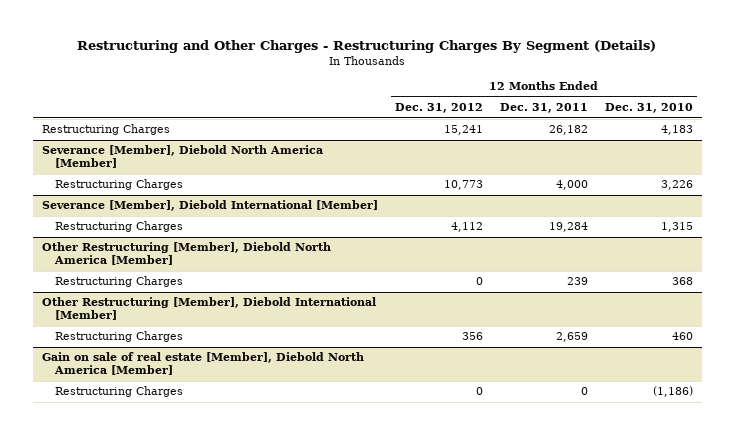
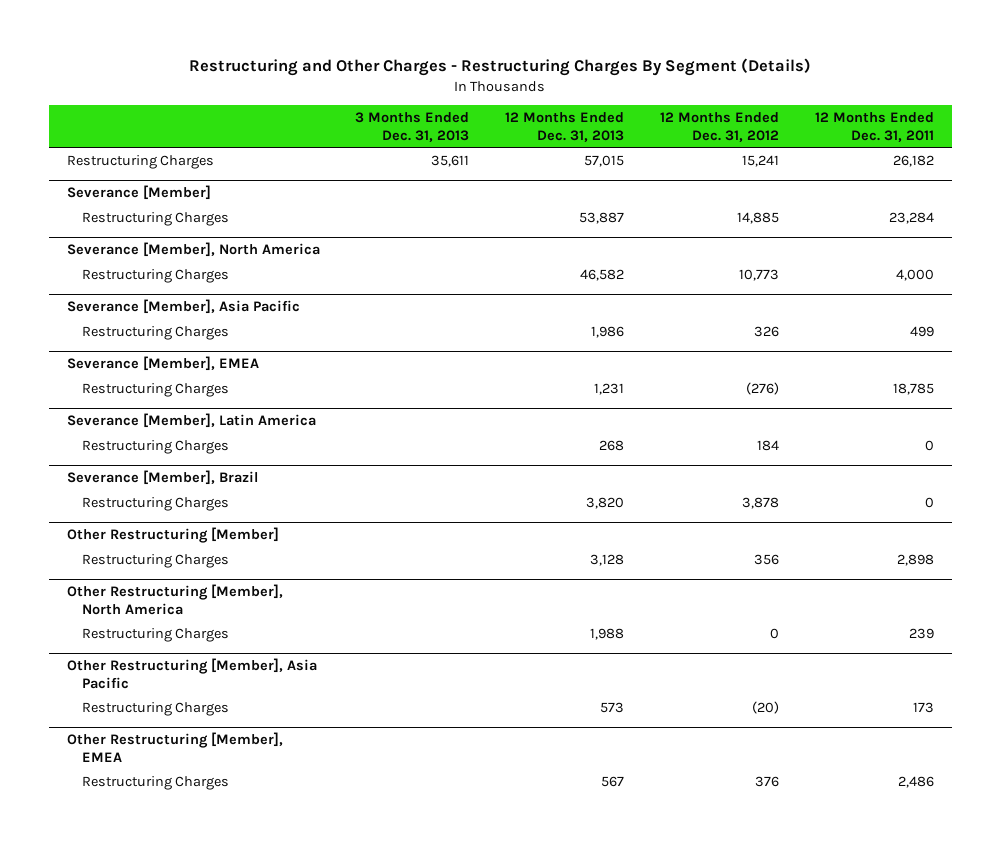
- | 12 Months Ended Dec. 31, 2012 | 12 Months Ended Dec. 31, 2011 | 12 Months Ended Dec. 31, 2010
+ | 3 Months Ended Dec. 31, 2013 | 12 Months Ended Dec. 31, 2013 | 12 Months Ended Dec. 31, 2012 | 12 Months Ended Dec. 31, 2011
- Severance [Member], Diebold North America [Member]
+ Severance [Member]
+ Restructuring Charges | | 53,887 | 14,885 | 23,284
+ Severance [Member], North America
- Severance [Member], Diebold International [Member]
- Restructuring Charges | 4,112 | 19,284 | 1,315
- Other Restructuring [Member], Diebold North America [Member]
+ Severance [Member], Asia Pacific
+ Restructuring Charges | | 1,986 | 326 | 499
+ Severance [Member], EMEA
+ Restructuring Charges | | 1,231 | (276) | 18,785
+ Severance [Member], Latin America
+ Restructuring Charges | | 268 | 184 | 0
+ Severance [Member], Brazil
+ Restructuring Charges | | 3,820 | 3,878 | 0
+ Other Restructuring [Member]
+ Restructuring Charges | | 3,128 | 356 | 2,898
+ Other Restructuring [Member], North America
- Other Restructuring [Member], Diebold International [Member]
- Restructuring Charges | 356 | 2,659 | 460
- Gain on sale of real estate [Member], Diebold North America [Member]
- Restructuring Charges | 0 | 0 | (1,186)
+ Other Restructuring [Member], Asia Pacific
+ Restructuring Charges | | 573 | (20) | 173
+ Other Restructuring [Member], EMEA
+ Restructuring Charges | | 567 | 376 | 2,486

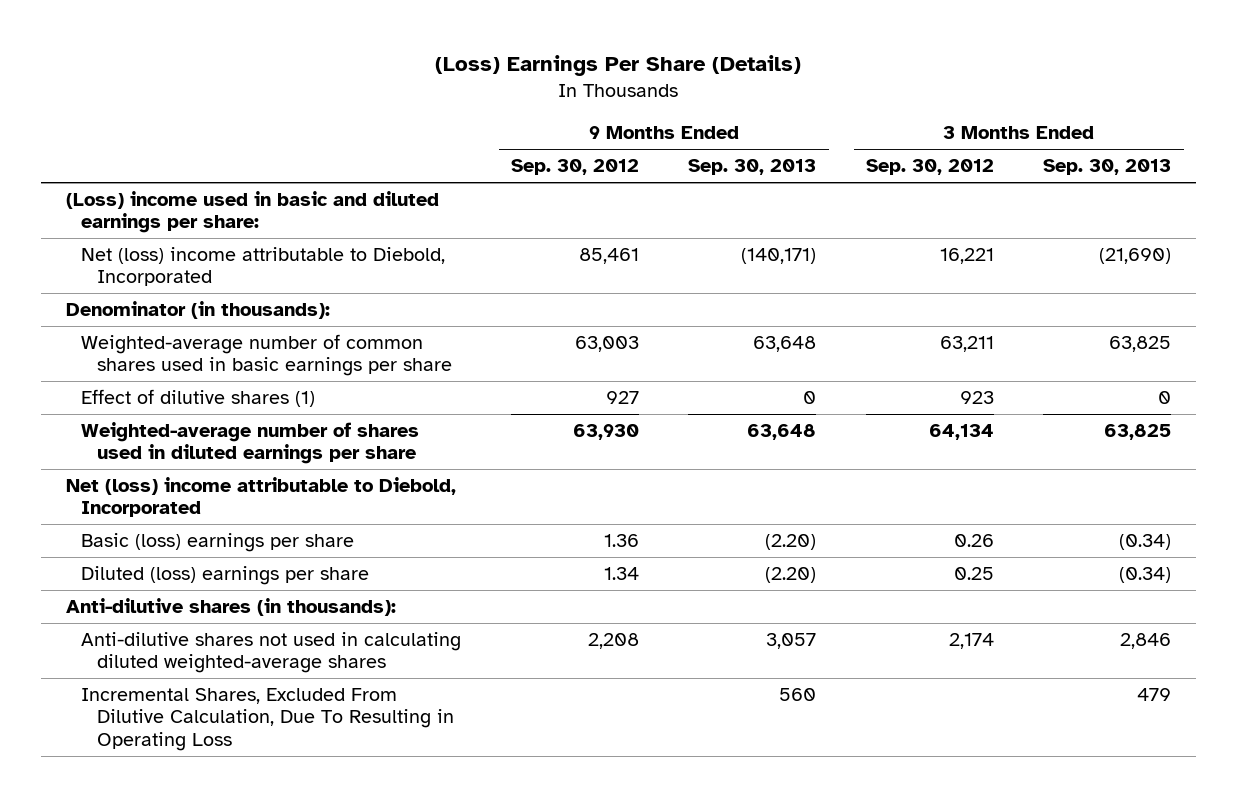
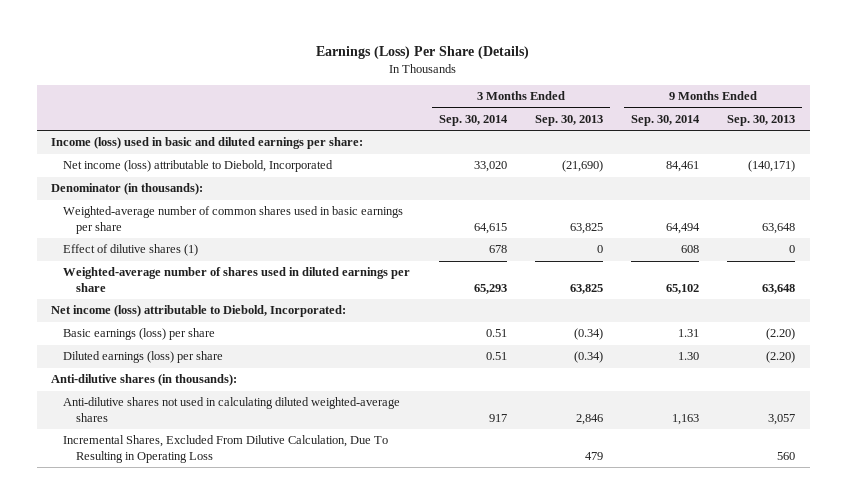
- (Loss) Earnings Per Share (Details)
+ Earnings (Loss) Per Share (Details)
- | 9 Months Ended Sep. 30, 2012 | 9 Months Ended Sep. 30, 2013 | 3 Months Ended Sep. 30, 2012 | 3 Months Ended Sep. 30, 2013
+ | 3 Months Ended Sep. 30, 2014 | 3 Months Ended Sep. 30, 2013 | 9 Months Ended Sep. 30, 2014 | 9 Months Ended Sep. 30, 2013
- (Loss) income used in basic and diluted earnings per share:
- Net (loss) income attributable to Diebold, Incorporated | 85,461 | (140,171) | 16,221 | (21,690)
+ Income (loss) used in basic and diluted earnings per share:
+ Net income (loss) attributable to Diebold, Incorporated | 33,020 | (21,690) | 84,461 | (140,171)
- Net (loss) income attributable to Diebold, Incorporated
- Basic (loss) earnings per share | 1.36 | (2.20) | 0.26 | (0.34)
- Diluted (loss) earnings per share | 1.34 | (2.20) | 0.25 | (0.34)
+ Net income (loss) attributable to Diebold, Incorporated:
+ Basic earnings (loss) per share | 0.51 | (0.34) | 1.31 | (2.20)
+ Diluted earnings (loss) per share | 0.51 | (0.34) | 1.30 | (2.20)

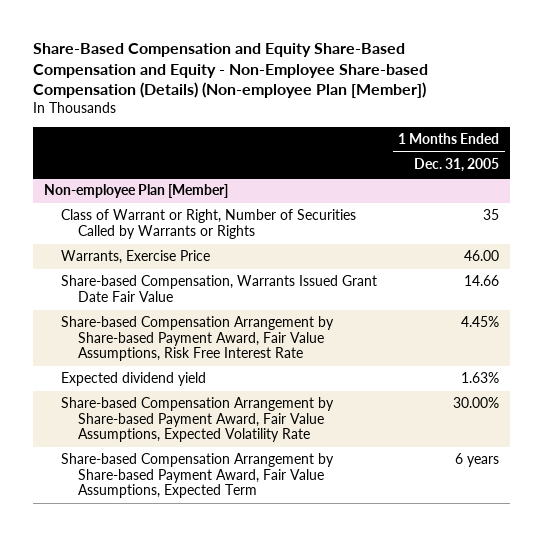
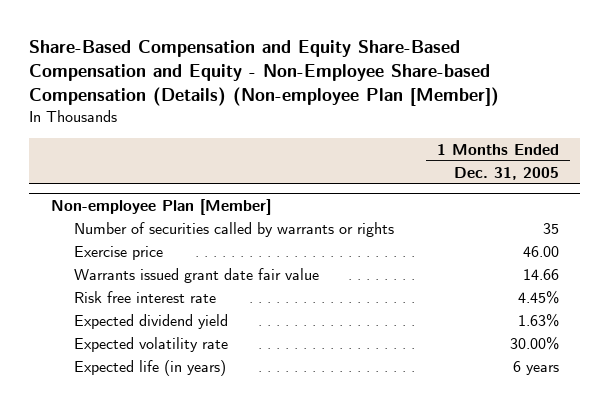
@ Non-employee Plan [Member]
- Class of Warrant or Right, Number of Securities Called by Warrants or Rights | 35
- Warrants, Exercise Price | 46.00
- Share-based Compensation, Warrants Issued Grant Date Fair Value | 14.66
- Share-based Compensation Arrangement by Share-based Payment Award, Fair Value Assumptions, Risk Free Interest Rate | 4.45%
+ Number of securities called by warrants or rights | 35
+ Exercise price | 46.00
+ Warrants issued grant date fair value | 14.66
+ Risk free interest rate | 4.45%
- Share-based Compensation Arrangement by Share-based Payment Award, Fair Value Assumptions, Expected Volatility Rate | 30.00%
- Share-based Compensation Arrangement by Share-based Payment Award, Fair Value Assumptions, Expected Term | 6 years
+ Expected volatility rate | 30.00%
+ Expected life (in years) | 6 years

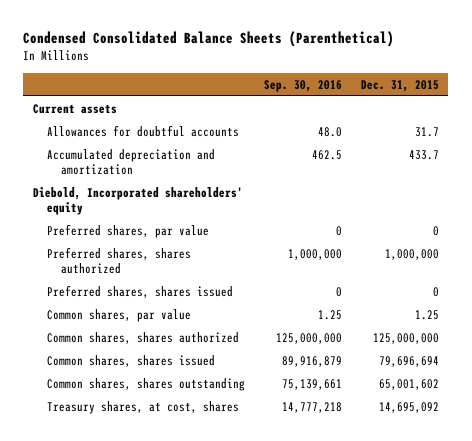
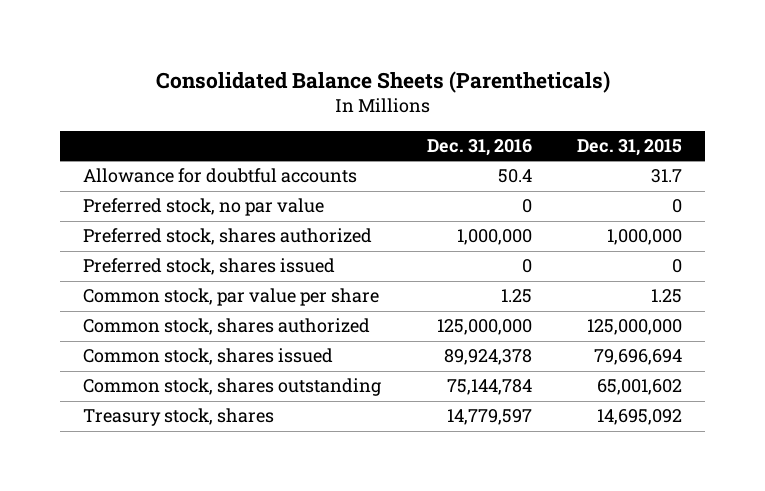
- Condensed Consolidated Balance Sheets (Parenthetical)
+ Consolidated Balance Sheets (Parentheticals)
- | Sep. 30, 2016 | Dec. 31, 2015
+ | Dec. 31, 2016 | Dec. 31, 2015
- Current assets
- Allowances for doubtful accounts | 48.0 | 31.7
- Accumulated depreciation and amortization | 462.5 | 433.7
- Diebold, Incorporated shareholders' equity
- Preferred shares, par value | 0 | 0
- Preferred shares, shares authorized | 1,000,000 | 1,000,000
- Preferred shares, shares issued | 0 | 0
- Common shares, par value | 1.25 | 1.25
- Common shares, shares authorized | 125,000,000 | 125,000,000
- Common shares, shares issued | 89,916,879 | 79,696,694
- Common shares, shares outstanding | 75,139,661 | 65,001,602
- Treasury shares, at cost, shares | 14,777,218 | 14,695,092
+ Allowance for doubtful accounts | 50.4 | 31.7
+ Preferred stock, no par value | 0 | 0
+ Preferred stock, shares authorized | 1,000,000 | 1,000,000
+ Preferred stock, shares issued | 0 | 0
+ Common stock, par value per share | 1.25 | 1.25
+ Common stock, shares authorized | 125,000,000 | 125,000,000
+ Common stock, shares issued | 89,924,378 | 79,696,694
+ Common stock, shares outstanding | 75,144,784 | 65,001,602
+ Treasury stock, shares | 14,779,597 | 14,695,092

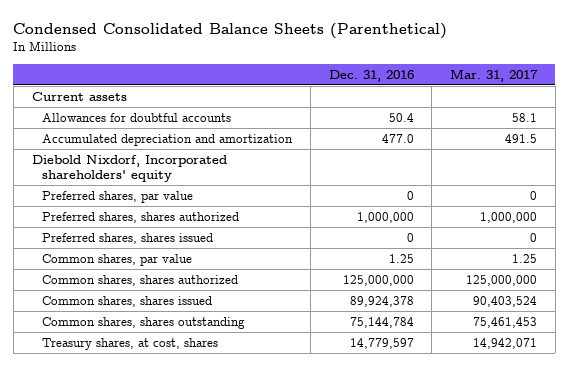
- Consolidated Balance Sheets (Parentheticals)
+ Condensed Consolidated Balance Sheets (Parenthetical)
- | Dec. 31, 2016 | Dec. 31, 2015
+ | Dec. 31, 2016 | Mar. 31, 2017
- Allowance for doubtful accounts | 50.4 | 31.7
- Preferred stock, no par value | 0 | 0
- Preferred stock, shares authorized | 1,000,000 | 1,000,000
- Preferred stock, shares issued | 0 | 0
- Common stock, par value per share | 1.25 | 1.25
- Common stock, shares authorized | 125,000,000 | 125,000,000
- Common stock, shares issued | 89,924,378 | 79,696,694
- Common stock, shares outstanding | 75,144,784 | 65,001,602
- Treasury stock, shares | 14,779,597 | 14,695,092
+ Current assets
+ Allowances for doubtful accounts | 50.4 | 58.1
+ Accumulated depreciation and amortization | 477.0 | 491.5
+ Diebold Nixdorf, Incorporated shareholders' equity
+ Preferred shares, par value | 0 | 0
+ Preferred shares, shares authorized | 1,000,000 | 1,000,000
+ Preferred shares, shares issued | 0 | 0
+ Common shares, par value | 1.25 | 1.25
+ Common shares, shares authorized | 125,000,000 | 125,000,000
+ Common shares, shares issued | 89,924,378 | 90,403,524
+ Common shares, shares outstanding | 75,144,784 | 75,461,453
+ Treasury shares, at cost, shares | 14,779,597 | 14,942,071

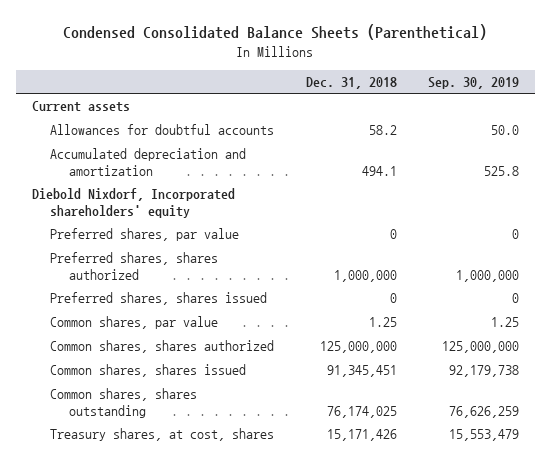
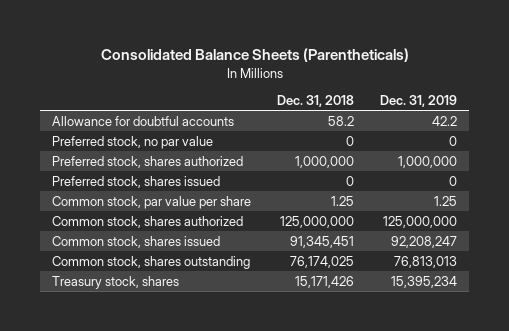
- Condensed Consolidated Balance Sheets (Parenthetical)
+ Consolidated Balance Sheets (Parentheticals)
- | Dec. 31, 2018 | Sep. 30, 2019
+ | Dec. 31, 2018 | Dec. 31, 2019
- Current assets
- Allowances for doubtful accounts | 58.2 | 50.0
- Accumulated depreciation and amortization | 494.1 | 525.8
- Diebold Nixdorf, Incorporated shareholders' equity
- Preferred shares, par value | 0 | 0
- Preferred shares, shares authorized | 1,000,000 | 1,000,000
- Preferred shares, shares issued | 0 | 0
- Common shares, par value | 1.25 | 1.25
- Common shares, shares authorized | 125,000,000 | 125,000,000
- Common shares, shares issued | 91,345,451 | 92,179,738
- Common shares, shares outstanding | 76,174,025 | 76,626,259
- Treasury shares, at cost, shares | 15,171,426 | 15,553,479
+ Allowance for doubtful accounts | 58.2 | 42.2
+ Preferred stock, no par value | 0 | 0
+ Preferred stock, shares authorized | 1,000,000 | 1,000,000
+ Preferred stock, shares issued | 0 | 0
+ Common stock, par value per share | 1.25 | 1.25
+ Common stock, shares authorized | 125,000,000 | 125,000,000
+ Common stock, shares issued | 91,345,451 | 92,208,247
+ Common stock, shares outstanding | 76,174,025 | 76,813,013
+ Treasury stock, shares | 15,171,426 | 15,395,234

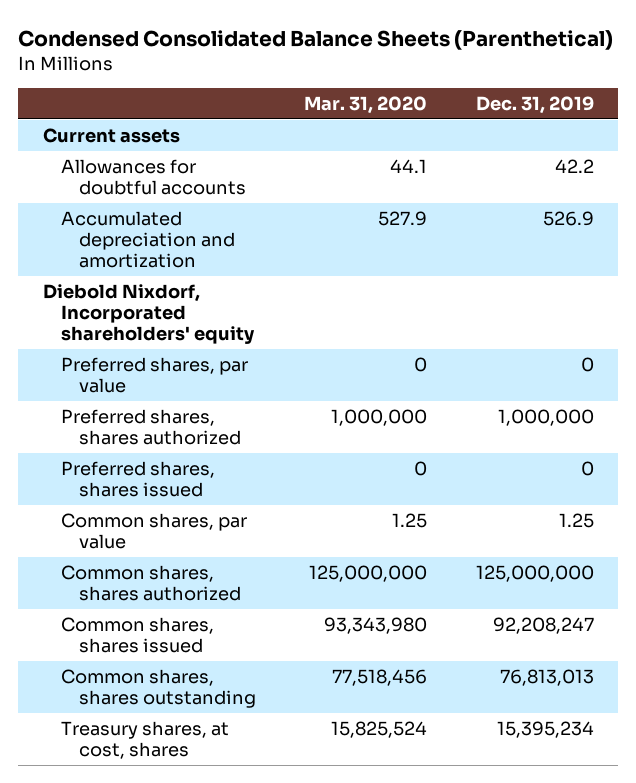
- Consolidated Balance Sheets (Parentheticals)
+ Condensed Consolidated Balance Sheets (Parenthetical)
- | Dec. 31, 2018 | Dec. 31, 2019
+ | Mar. 31, 2020 | Dec. 31, 2019
- Allowance for doubtful accounts | 58.2 | 42.2
- Preferred stock, no par value | 0 | 0
- Preferred stock, shares authorized | 1,000,000 | 1,000,000
- Preferred stock, shares issued | 0 | 0
- Common stock, par value per share | 1.25 | 1.25
- Common stock, shares authorized | 125,000,000 | 125,000,000
- Common stock, shares issued | 91,345,451 | 92,208,247
- Common stock, shares outstanding | 76,174,025 | 76,813,013
- Treasury stock, shares | 15,171,426 | 15,395,234
+ Current assets
+ Allowances for doubtful accounts | 44.1 | 42.2
+ Accumulated depreciation and amortization | 527.9 | 526.9
+ Diebold Nixdorf, Incorporated shareholders' equity
+ Preferred shares, par value | 0 | 0
+ Preferred shares, shares authorized | 1,000,000 | 1,000,000
+ Preferred shares, shares issued | 0 | 0
+ Common shares, par value | 1.25 | 1.25
+ Common shares, shares authorized | 125,000,000 | 125,000,000
+ Common shares, shares issued | 93,343,980 | 92,208,247
+ Common shares, shares outstanding | 77,518,456 | 76,813,013
+ Treasury shares, at cost, shares | 15,825,524 | 15,395,234

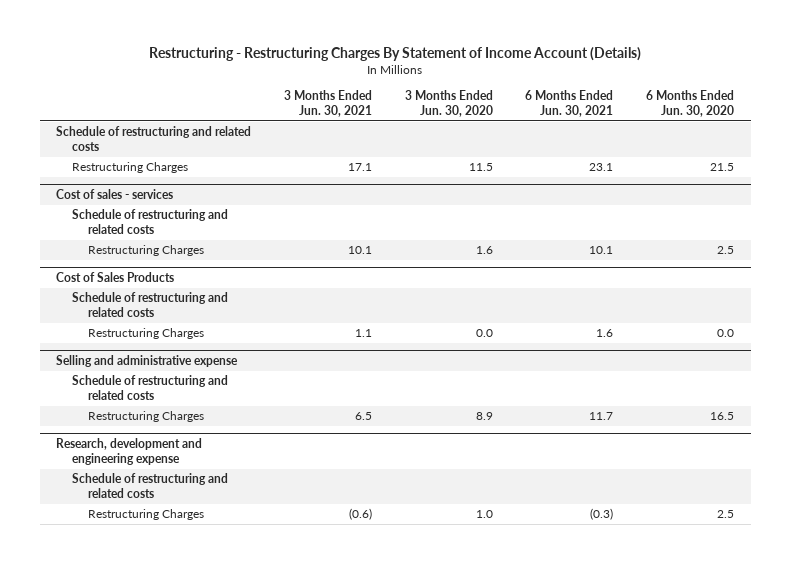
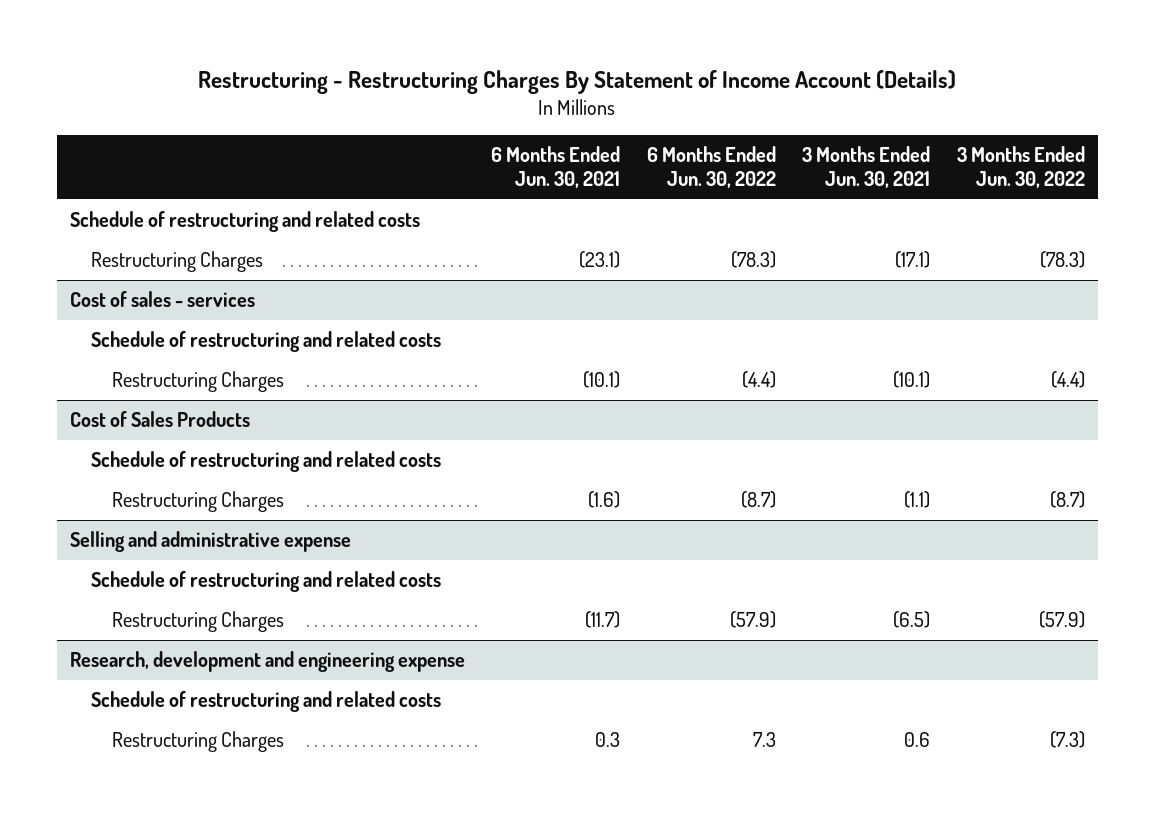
- | 3 Months Ended Jun. 30, 2021 | 3 Months Ended Jun. 30, 2020 | 6 Months Ended Jun. 30, 2021 | 6 Months Ended Jun. 30, 2020
+ | 6 Months Ended Jun. 30, 2021 | 6 Months Ended Jun. 30, 2022 | 3 Months Ended Jun. 30, 2021 | 3 Months Ended Jun. 30, 2022
- Restructuring Charges | 17.1 | 11.5 | 23.1 | 21.5
+ Restructuring Charges | (23.1) | (78.3) | (17.1) | (78.3)
@ Cost of sales - services
- Restructuring Charges | 10.1 | 1.6 | 10.1 | 2.5
+ Restructuring Charges | (10.1) | (4.4) | (10.1) | (4.4)
@ Cost of Sales Products
- Restructuring Charges | 1.1 | 0.0 | 1.6 | 0.0
+ Restructuring Charges | (1.6) | (8.7) | (1.1) | (8.7)
@ Selling and administrative expense
- Restructuring Charges | 6.5 | 8.9 | 11.7 | 16.5
+ Restructuring Charges | (11.7) | (57.9) | (6.5) | (57.9)
@ Research, development and engineering expense
- Restructuring Charges | (0.6) | 1.0 | (0.3) | 2.5
+ Restructuring Charges | 0.3 | 7.3 | 0.6 | (7.3)

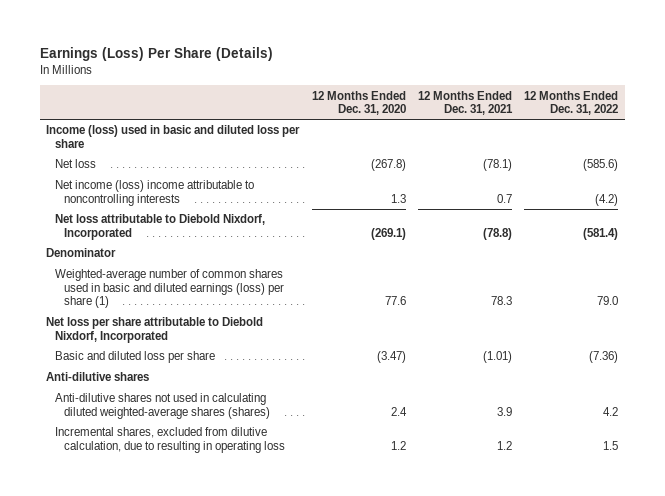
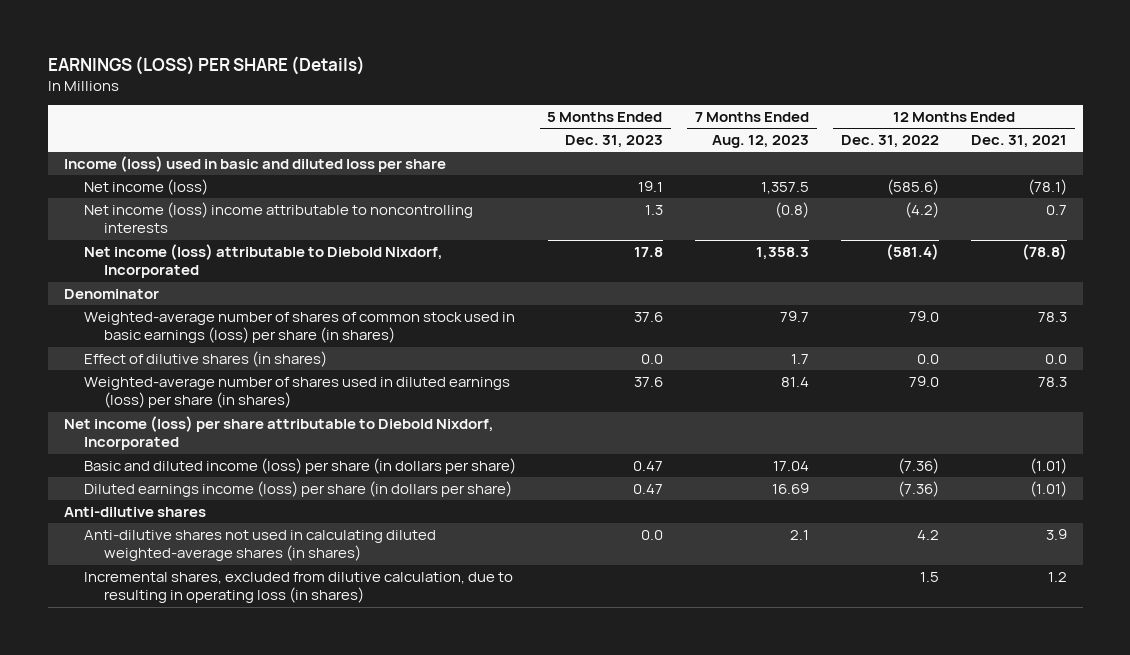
- Earnings (Loss) Per Share (Details)
+ EARNINGS (LOSS) PER SHARE (Details)
- | 12 Months Ended Dec. 31, 2020 | 12 Months Ended Dec. 31, 2021 | 12 Months Ended Dec. 31, 2022
+ | 5 Months Ended Dec. 31, 2023 | 7 Months Ended Aug. 12, 2023 | 12 Months Ended Dec. 31, 2022 | 12 Months Ended Dec. 31, 2021
- Net loss | (267.8) | (78.1) | (585.6)
+ Net income (loss) | 19.1 | 1,357.5 | (585.6) | (78.1)
- Net loss attributable to Diebold Nixdorf, Incorporated | (269.1) | (78.8) | (581.4)
+ Net income (loss) attributable to Diebold Nixdorf, Incorporated | 17.8 | 1,358.3 | (581.4) | (78.8)
- Weighted-average number of common shares used in basic and diluted earnings (loss) per share (1) | 77.6 | 78.3 | 79.0
- Net loss per share attributable to Diebold Nixdorf, Incorporated
- Basic and diluted loss per share | (3.47) | (1.01) | (7.36)
+ Weighted-average number of shares of common stock used in basic earnings (loss) per share (in shares) | 37.6 | 79.7 | 79.0 | 78.3
+ Effect of dilutive shares (in shares) | 0.0 | 1.7 | 0.0 | 0.0
+ Weighted-average number of shares used in diluted earnings (loss) per share (in shares) | 37.6 | 81.4 | 79.0 | 78.3
+ Net income (loss) per share attributable to Diebold Nixdorf, Incorporated
+ Basic and diluted income (loss) per share (in dollars per share) | 0.47 | 17.04 | (7.36) | (1.01)
+ Diluted earnings income (loss) per share (in dollars per share) | 0.47 | 16.69 | (7.36) | (1.01)
- Anti-dilutive shares not used in calculating diluted weighted-average shares (shares) | 2.4 | 3.9 | 4.2
- Incremental shares, excluded from dilutive calculation, due to resulting in operating loss | 1.2 | 1.2 | 1.5
+ Anti-dilutive shares not used in calculating diluted weighted-average shares (in shares) | 0.0 | 2.1 | 4.2 | 3.9
+ Incremental shares, excluded from dilutive calculation, due to resulting in operating loss (in shares) | | | 1.5 | 1.2

